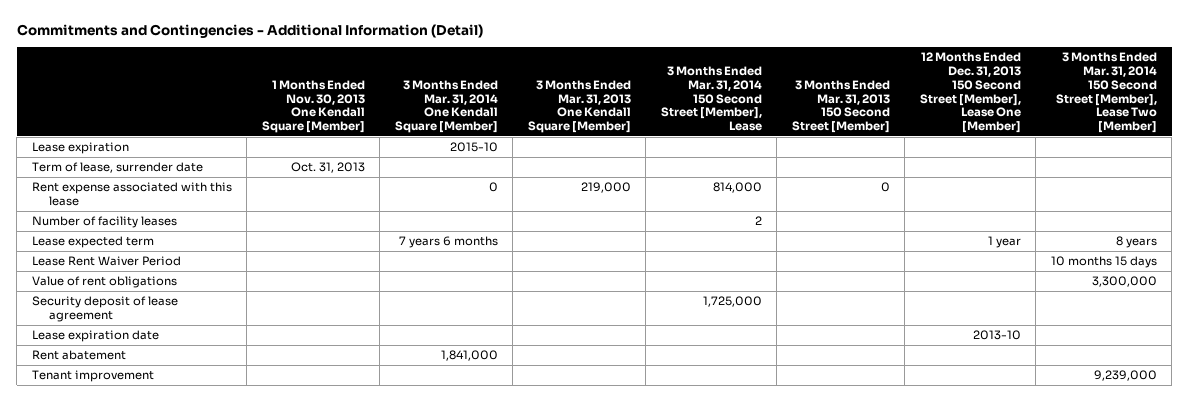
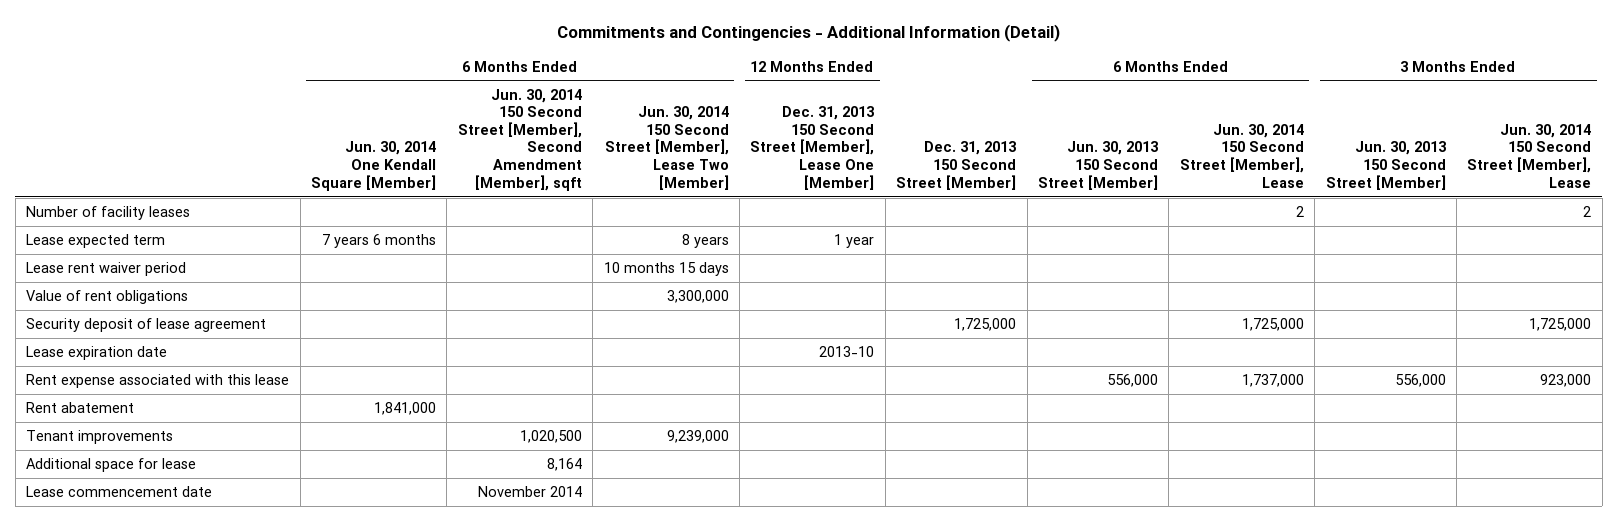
- | 1 Months Ended Nov. 30, 2013 One Kendall Square [Member] | 3 Months Ended Mar. 31, 2014 One Kendall Square [Member] | 3 Months Ended Mar. 31, 2013 One Kendall Square [Member] | 3 Months Ended Mar. 31, 2014 150 Second Street [Member], Lease | 3 Months Ended Mar. 31, 2013 150 Second Street [Member] | 12 Months Ended Dec. 31, 2013 150 Second Street [Member], Lease One [Member] | 3 Months Ended Mar. 31, 2014 150 Second Street [Member], Lease Two [Member]
+ | 6 Months Ended Jun. 30, 2014 One Kendall Square [Member] | 6 Months Ended Jun. 30, 2014 150 Second Street [Member], Second Amendment [Member], sqft | 6 Months Ended Jun. 30, 2014 150 Second Street [Member], Lease Two [Member] | 12 Months Ended Dec. 31, 2013 150 Second Street [Member], Lease One [Member] | Dec. 31, 2013 150 Second Street [Member] | 6 Months Ended Jun. 30, 2013 150 Second Street [Member] | 6 Months Ended Jun. 30, 2014 150 Second Street [Member], Lease | 3 Months Ended Jun. 30, 2013 150 Second Street [Member] | 3 Months Ended Jun. 30, 2014 150 Second Street [Member], Lease
- Lease expiration | | 2015-10 | | | | |
- Term of lease, surrender date | Oct. 31, 2013 | | | | | |
- Lease Rent Waiver Period | | | | | | | 10 months 15 days
+ Lease rent waiver period | | | 10 months 15 days | | | | | |
moved down: Rent expense associated with this lease | | | | | | 556,000 | 1,737,000 | 556,000 | 923,000
- Tenant improvement | | | | | | | 9,239,000
+ Tenant improvements | | 1,020,500 | 9,239,000 | | | | | |
+ Additional space for lease | | 8,164 | | | | | | |
+ Lease commencement date | | November 2014 | | | | | | |

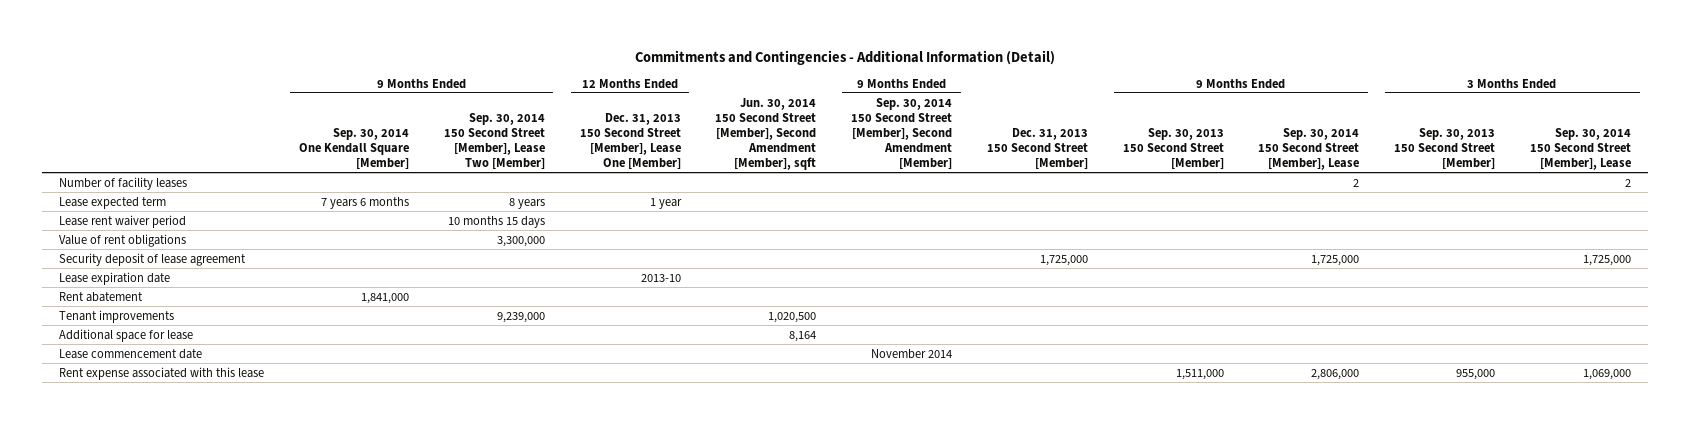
- | 6 Months Ended Jun. 30, 2014 One Kendall Square [Member] | 6 Months Ended Jun. 30, 2014 150 Second Street [Member], Second Amendment [Member], sqft | 6 Months Ended Jun. 30, 2014 150 Second Street [Member], Lease Two [Member] | 12 Months Ended Dec. 31, 2013 150 Second Street [Member], Lease One [Member] | Dec. 31, 2013 150 Second Street [Member] | 6 Months Ended Jun. 30, 2013 150 Second Street [Member] | 6 Months Ended Jun. 30, 2014 150 Second Street [Member], Lease | 3 Months Ended Jun. 30, 2013 150 Second Street [Member] | 3 Months Ended Jun. 30, 2014 150 Second Street [Member], Lease
+ | 9 Months Ended Sep. 30, 2014 One Kendall Square [Member] | 9 Months Ended Sep. 30, 2014 150 Second Street [Member], Lease Two [Member] | 12 Months Ended Dec. 31, 2013 150 Second Street [Member], Lease One [Member] | Jun. 30, 2014 150 Second Street [Member], Second Amendment [Member], sqft | 9 Months Ended Sep. 30, 2014 150 Second Street [Member], Second Amendment [Member] | Dec. 31, 2013 150 Second Street [Member] | 9 Months Ended Sep. 30, 2013 150 Second Street [Member] | 9 Months Ended Sep. 30, 2014 150 Second Street [Member], Lease | 3 Months Ended Sep. 30, 2013 150 Second Street [Member] | 3 Months Ended Sep. 30, 2014 150 Second Street [Member], Lease
moved down: Rent expense associated with this lease | | | | | | | 1,511,000 | 2,806,000 | 955,000 | 1,069,000

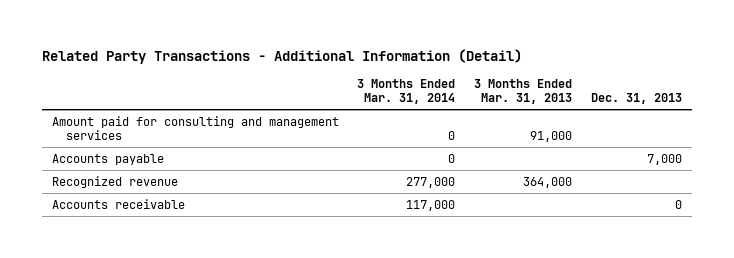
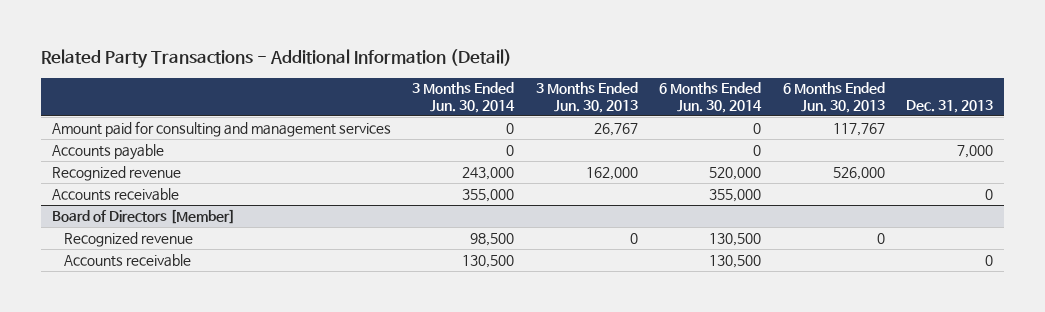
- | 3 Months Ended Mar. 31, 2014 | 3 Months Ended Mar. 31, 2013 | Dec. 31, 2013
+ | 3 Months Ended Jun. 30, 2014 | 3 Months Ended Jun. 30, 2013 | 6 Months Ended Jun. 30, 2014 | 6 Months Ended Jun. 30, 2013 | Dec. 31, 2013
+ Board of Directors [Member]
+ Recognized revenue | 98,500 | 0 | 130,500 | 0 |
+ Accounts receivable | 130,500 | | 130,500 | | 0

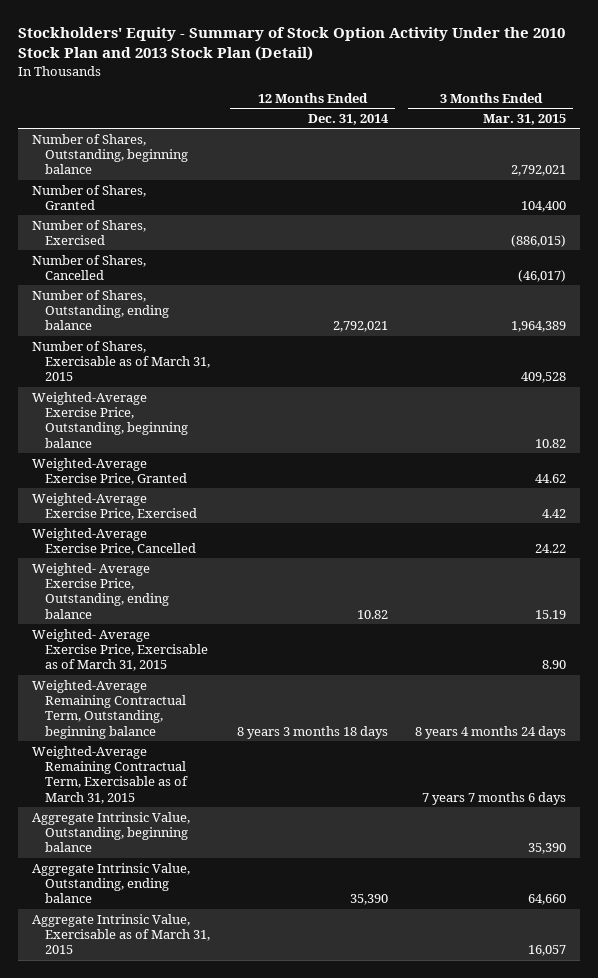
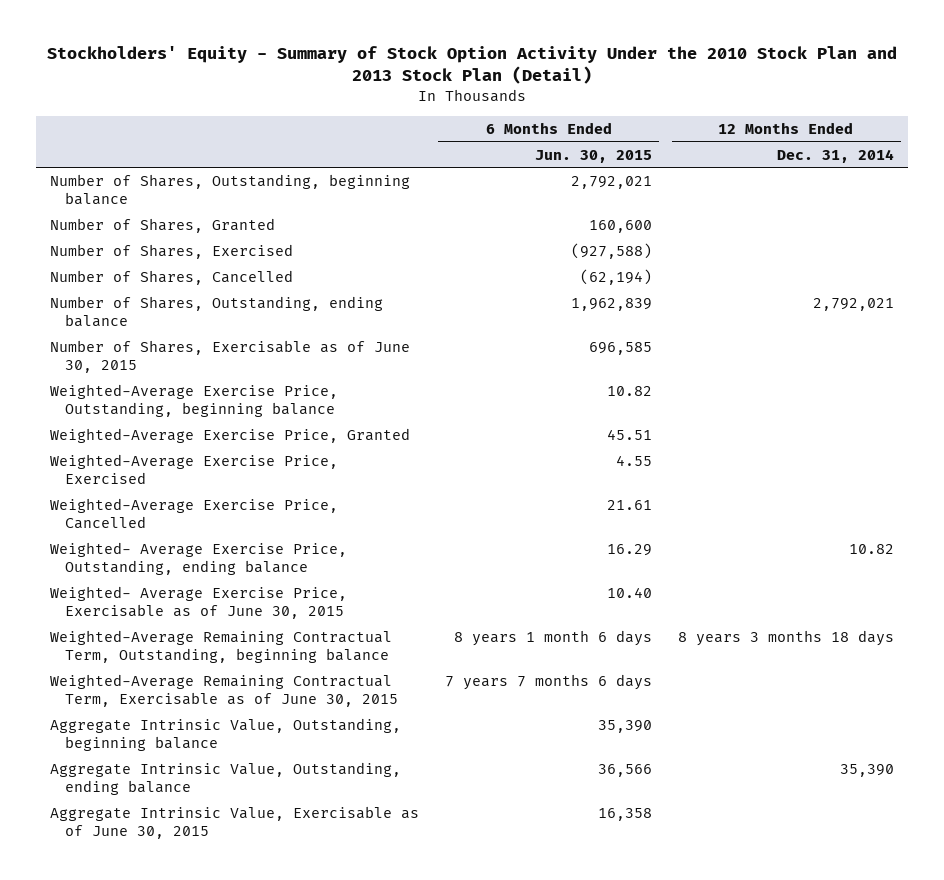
- | 12 Months Ended Dec. 31, 2014 | 3 Months Ended Mar. 31, 2015
+ | 6 Months Ended Jun. 30, 2015 | 12 Months Ended Dec. 31, 2014
- Number of Shares, Exercisable as of March 31, 2015 | | 409,528
+ Number of Shares, Exercisable as of June 30, 2015 | 696,585 |
- Weighted- Average Exercise Price, Exercisable as of March 31, 2015 | | 8.90
+ Weighted- Average Exercise Price, Exercisable as of June 30, 2015 | 10.40 |
- Weighted-Average Remaining Contractual Term, Exercisable as of March 31, 2015 | | 7 years 7 months 6 days
+ Weighted-Average Remaining Contractual Term, Exercisable as of June 30, 2015 | 7 years 7 months 6 days |
- Aggregate Intrinsic Value, Exercisable as of March 31, 2015 | | 16,057
+ Aggregate Intrinsic Value, Exercisable as of June 30, 2015 | 16,358 |

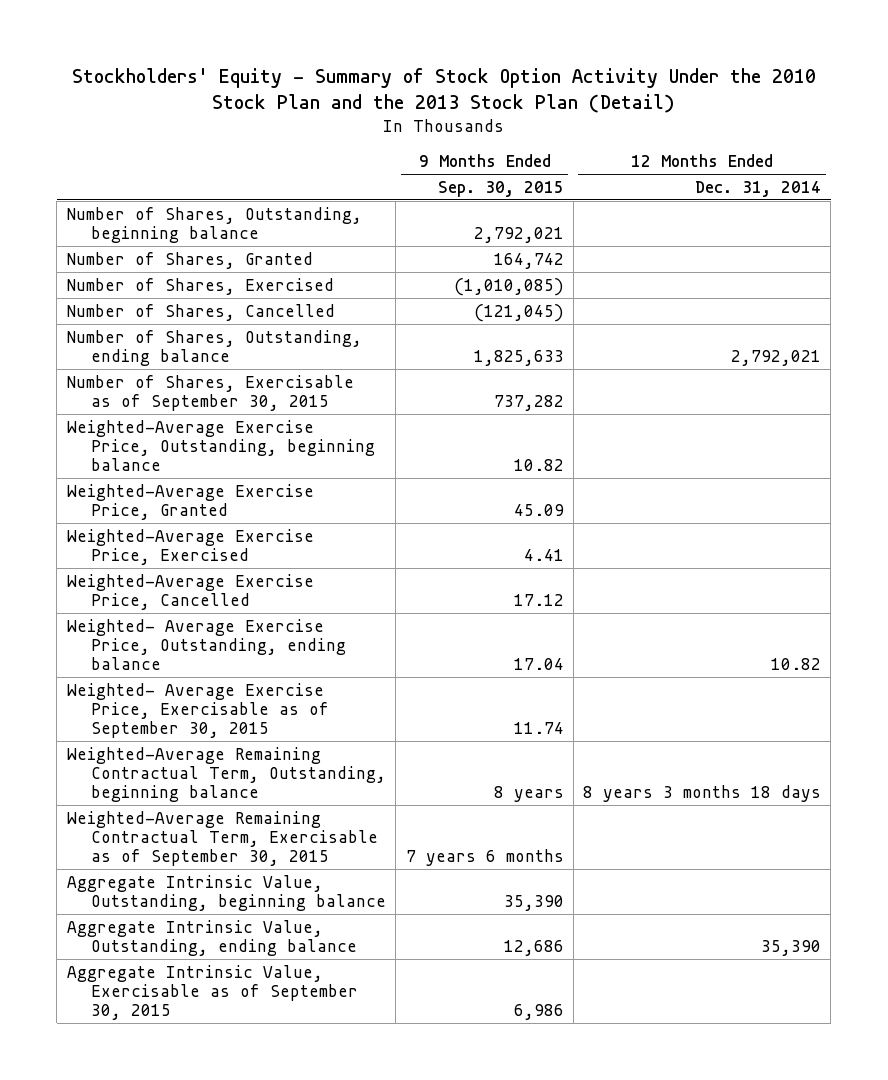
- Stockholders' Equity - Summary of Stock Option Activity Under the 2010 Stock Plan and 2013 Stock Plan (Detail)
+ Stockholders' Equity - Summary of Stock Option Activity Under the 2010 Stock Plan and the 2013 Stock Plan (Detail)
- | 6 Months Ended Jun. 30, 2015 | 12 Months Ended Dec. 31, 2014
+ | 9 Months Ended Sep. 30, 2015 | 12 Months Ended Dec. 31, 2014
- Number of Shares, Exercisable as of June 30, 2015 | 696,585 |
+ Number of Shares, Exercisable as of September 30, 2015 | 737,282 |
- Weighted- Average Exercise Price, Exercisable as of June 30, 2015 | 10.40 |
+ Weighted- Average Exercise Price, Exercisable as of September 30, 2015 | 11.74 |
- Weighted-Average Remaining Contractual Term, Exercisable as of June 30, 2015 | 7 years 7 months 6 days |
+ Weighted-Average Remaining Contractual Term, Exercisable as of September 30, 2015 | 7 years 6 months |
- Aggregate Intrinsic Value, Exercisable as of June 30, 2015 | 16,358 |
+ Aggregate Intrinsic Value, Exercisable as of September 30, 2015 | 6,986 |

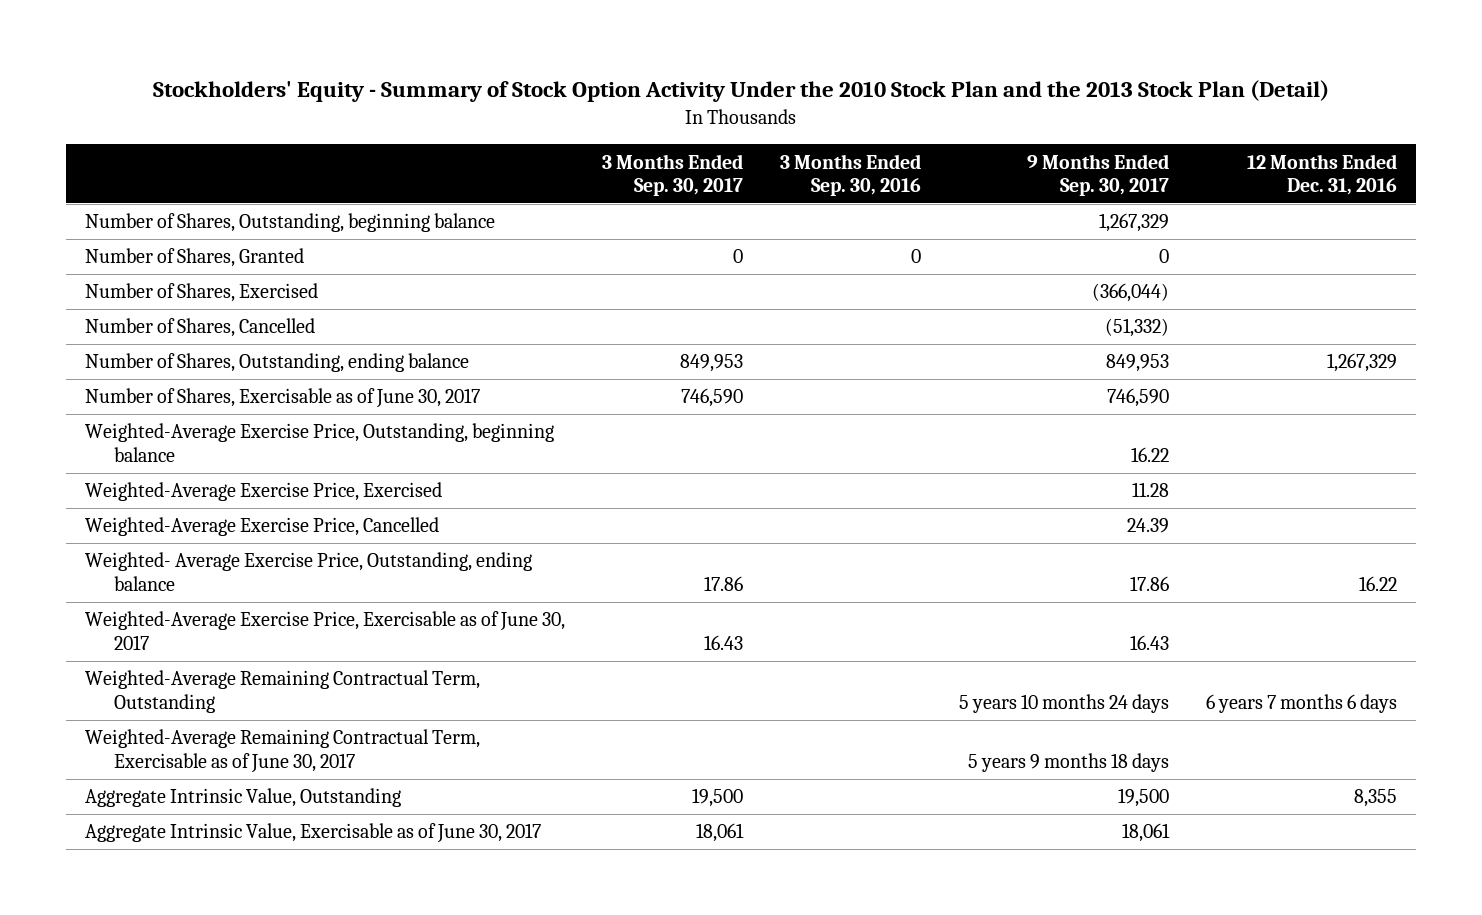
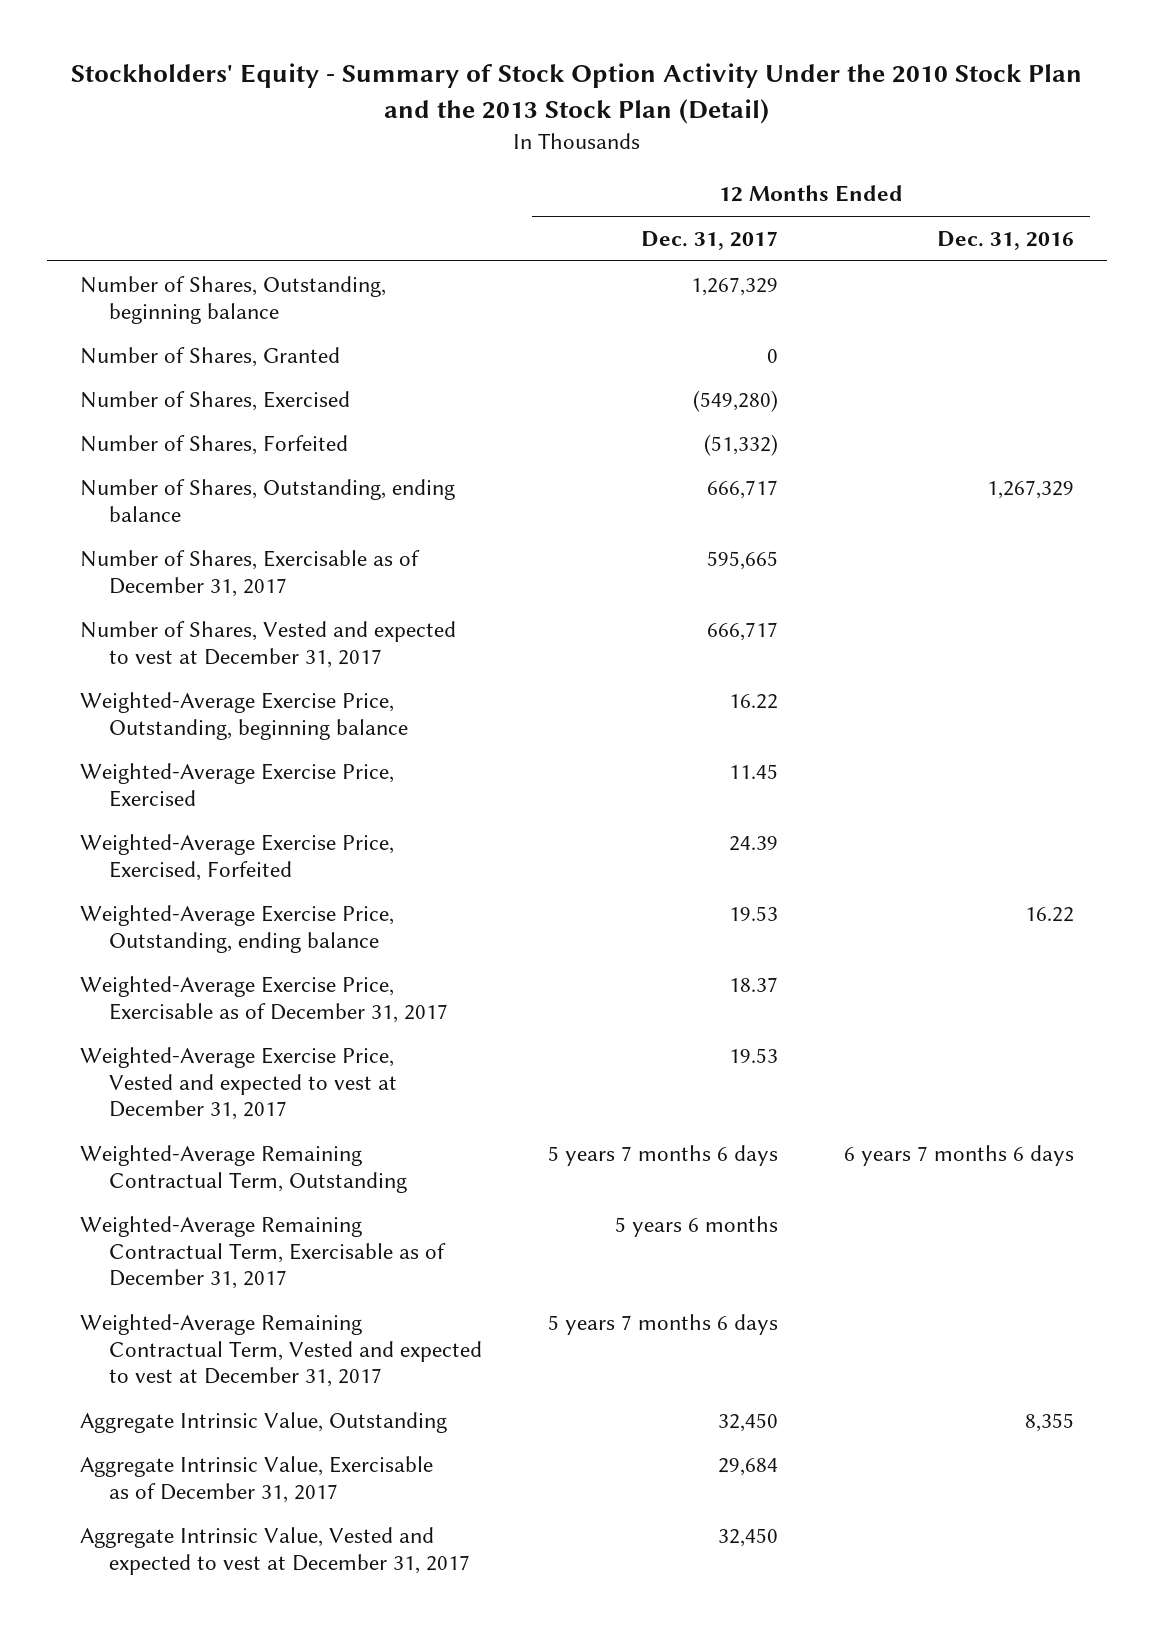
- | 3 Months Ended Sep. 30, 2017 | 3 Months Ended Sep. 30, 2016 | 9 Months Ended Sep. 30, 2017 | 12 Months Ended Dec. 31, 2016
+ | 12 Months Ended Dec. 31, 2017 | 12 Months Ended Dec. 31, 2016
- Number of Shares, Cancelled | | | (51,332) |
+ Number of Shares, Forfeited | (51,332) |
- Number of Shares, Exercisable as of June 30, 2017 | 746,590 | | 746,590 |
+ Number of Shares, Exercisable as of December 31, 2017 | 595,665 |
+ Number of Shares, Vested and expected to vest at December 31, 2017 | 666,717 |
- Weighted-Average Exercise Price, Cancelled | | | 24.39 |
- Weighted- Average Exercise Price, Outstanding, ending balance | 17.86 | | 17.86 | 16.22
- Weighted-Average Exercise Price, Exercisable as of June 30, 2017 | 16.43 | | 16.43 |
+ Weighted-Average Exercise Price, Exercised, Forfeited | 24.39 |
+ Weighted-Average Exercise Price, Outstanding, ending balance | 19.53 | 16.22
+ Weighted-Average Exercise Price, Exercisable as of December 31, 2017 | 18.37 |
+ Weighted-Average Exercise Price, Vested and expected to vest at December 31, 2017 | 19.53 |
- Weighted-Average Remaining Contractual Term, Exercisable as of June 30, 2017 | | | 5 years 9 months 18 days |
+ Weighted-Average Remaining Contractual Term, Exercisable as of December 31, 2017 | 5 years 6 months |
+ Weighted-Average Remaining Contractual Term, Vested and expected to vest at December 31, 2017 | 5 years 7 months 6 days |
- Aggregate Intrinsic Value, Exercisable as of June 30, 2017 | 18,061 | | 18,061 |
+ Aggregate Intrinsic Value, Exercisable as of December 31, 2017 | 29,684 |
+ Aggregate Intrinsic Value, Vested and expected to vest at December 31, 2017 | 32,450 |

